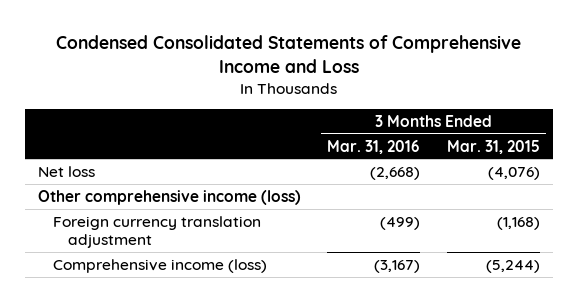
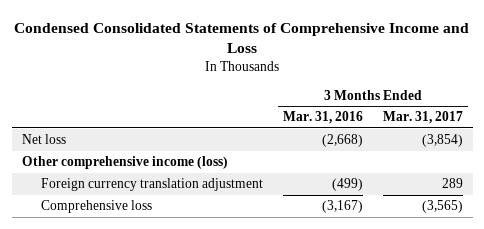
- | 3 Months Ended Mar. 31, 2016 | 3 Months Ended Mar. 31, 2015
+ | 3 Months Ended Mar. 31, 2016 | 3 Months Ended Mar. 31, 2017
- Comprehensive income (loss) | (3,167) | (5,244)
+ Comprehensive loss | (3,167) | (3,565)

